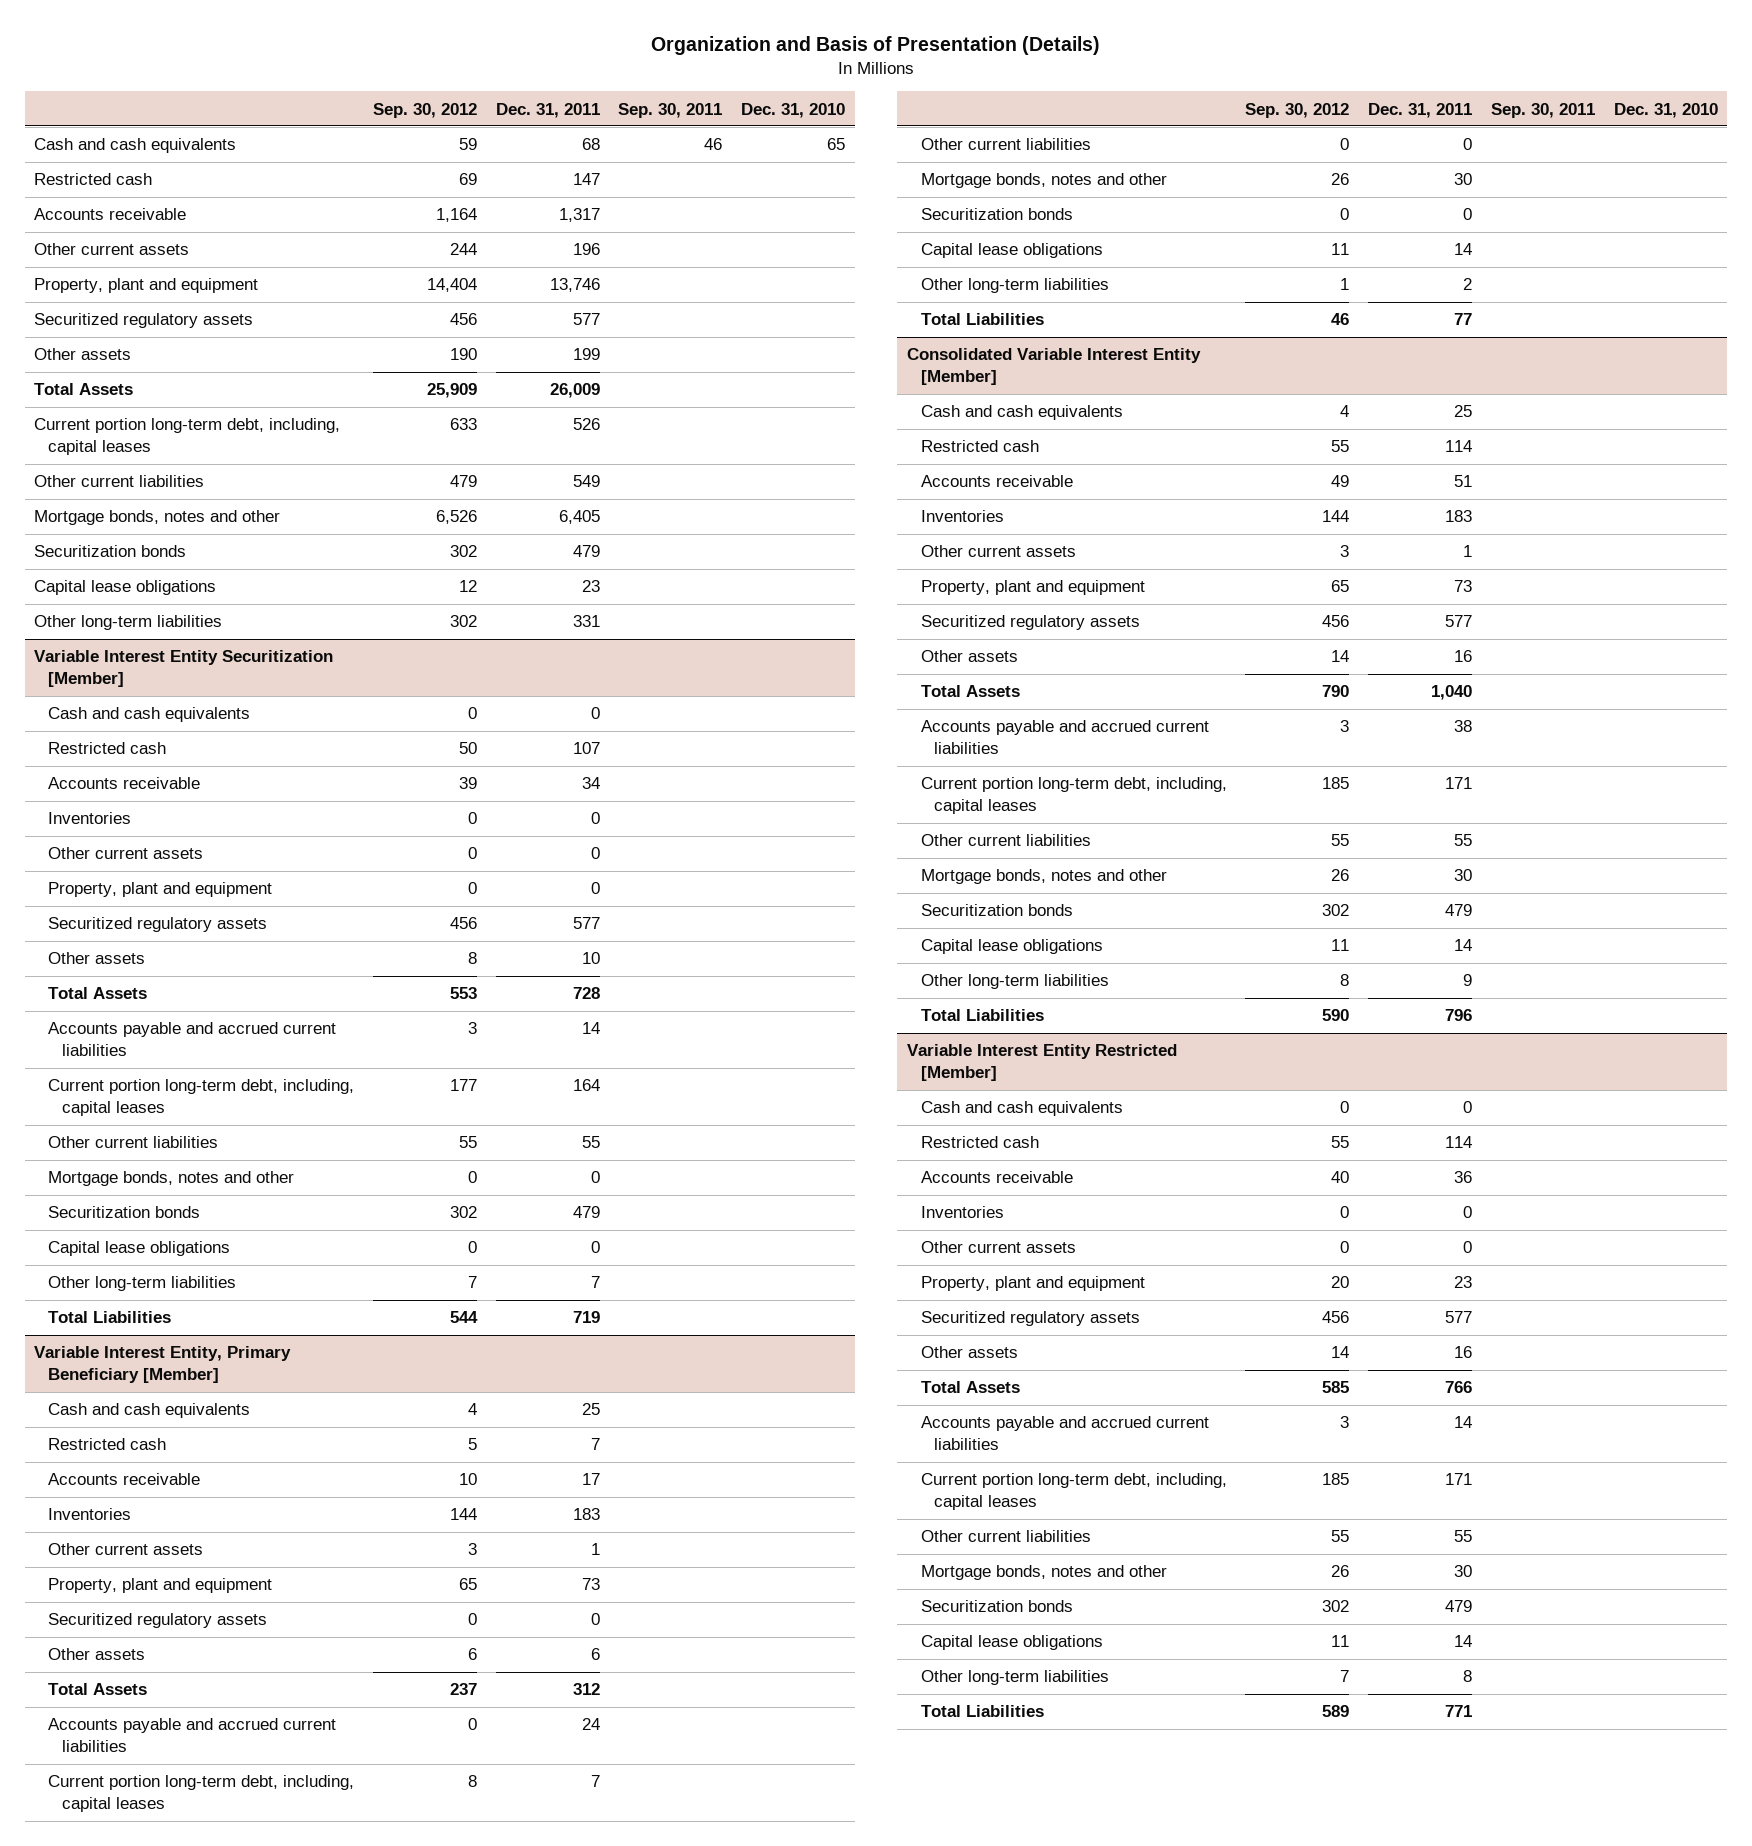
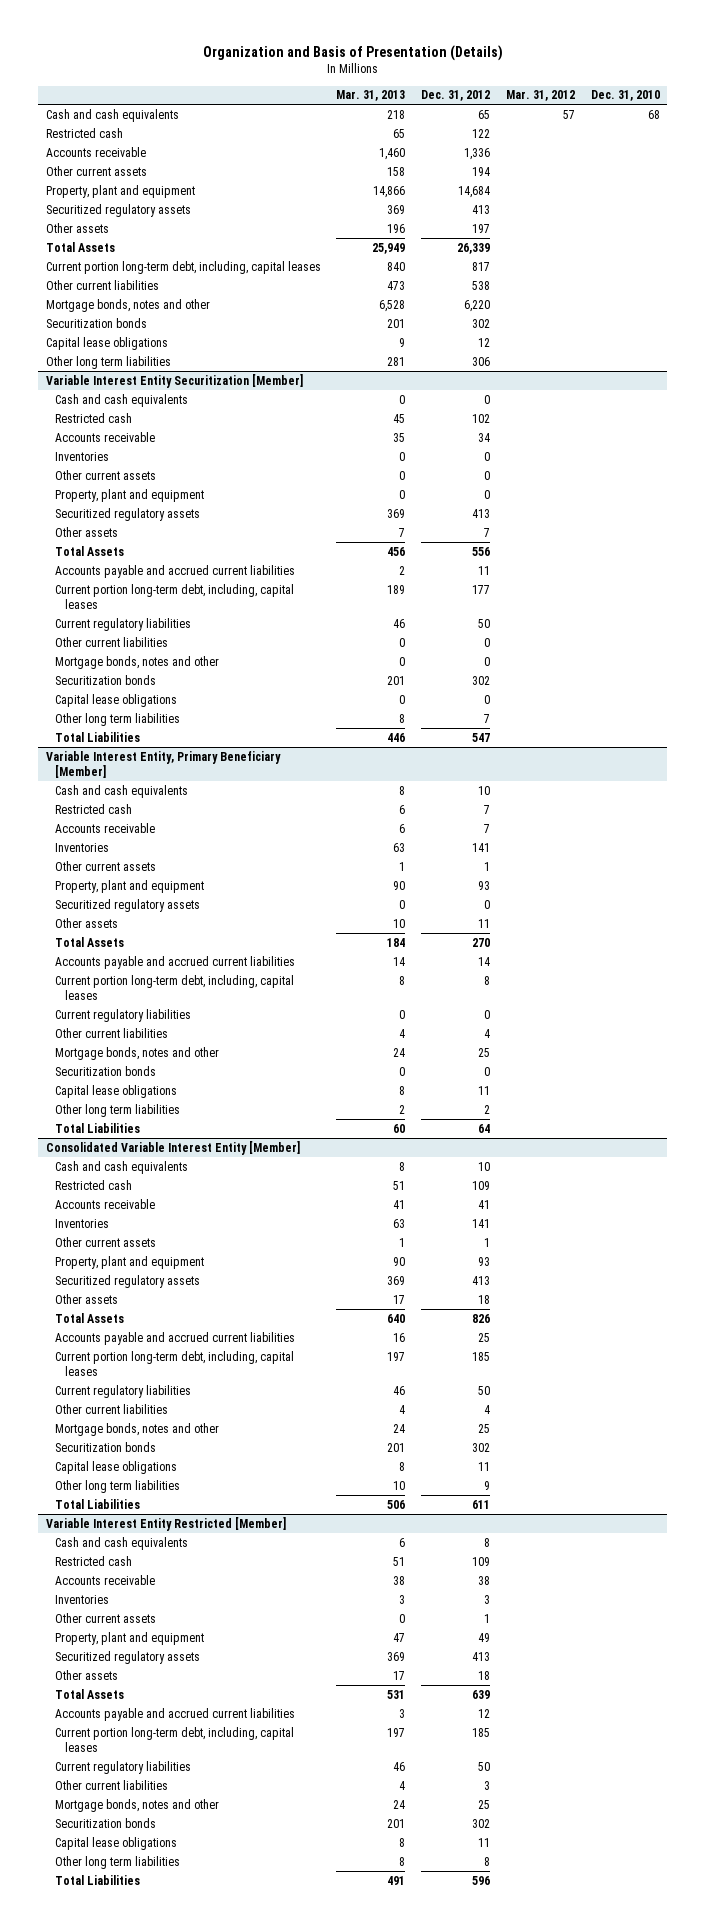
- | Sep. 30, 2012 | Dec. 31, 2011 | Sep. 30, 2011 | Dec. 31, 2010
+ | Mar. 31, 2013 | Dec. 31, 2012 | Mar. 31, 2012 | Dec. 31, 2010
- Cash and cash equivalents | 59 | 68 | 46 | 65
+ Cash and cash equivalents | 218 | 65 | 57 | 68
- Other long-term liabilities | 302 | 331 | |
+ Other long term liabilities | 281 | 306 | |
@ Variable Interest Entity Securitization [Member]
+ Current regulatory liabilities | 46 | 50 | |
- Other long-term liabilities | 7 | 7 | |
+ Other long term liabilities | 8 | 7 | |
@ Variable Interest Entity, Primary Beneficiary [Member]
+ Current regulatory liabilities | 0 | 0 | |
- Other long-term liabilities | 1 | 2 | |
+ Other long term liabilities | 2 | 2 | |
@ Consolidated Variable Interest Entity [Member]
+ Current regulatory liabilities | 46 | 50 | |
- Other long-term liabilities | 8 | 9 | |
+ Other long term liabilities | 10 | 9 | |
@ Variable Interest Entity Restricted [Member]
+ Current regulatory liabilities | 46 | 50 | |
- Other long-term liabilities | 7 | 8 | |
+ Other long term liabilities | 8 | 8 | |

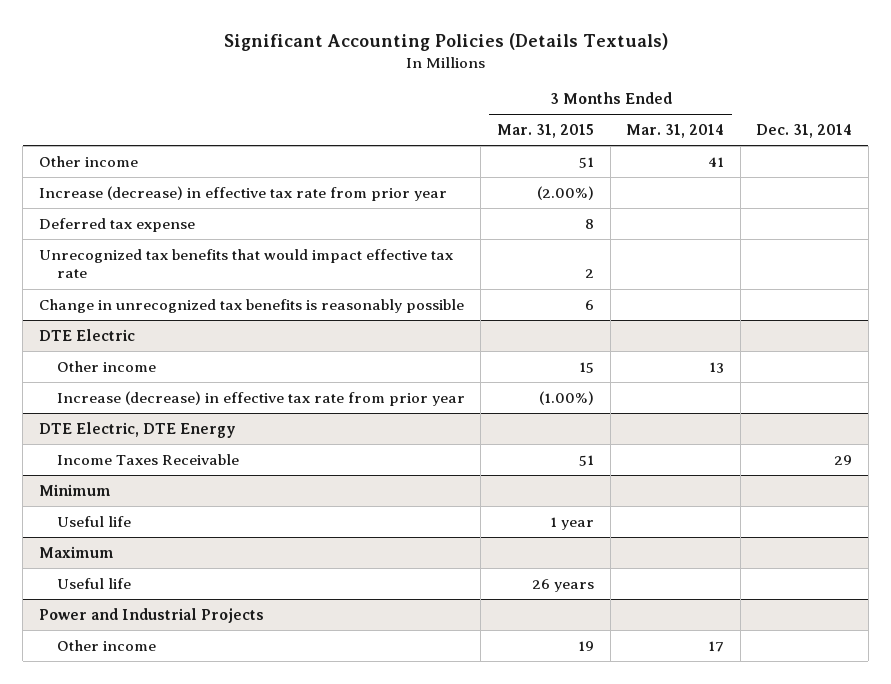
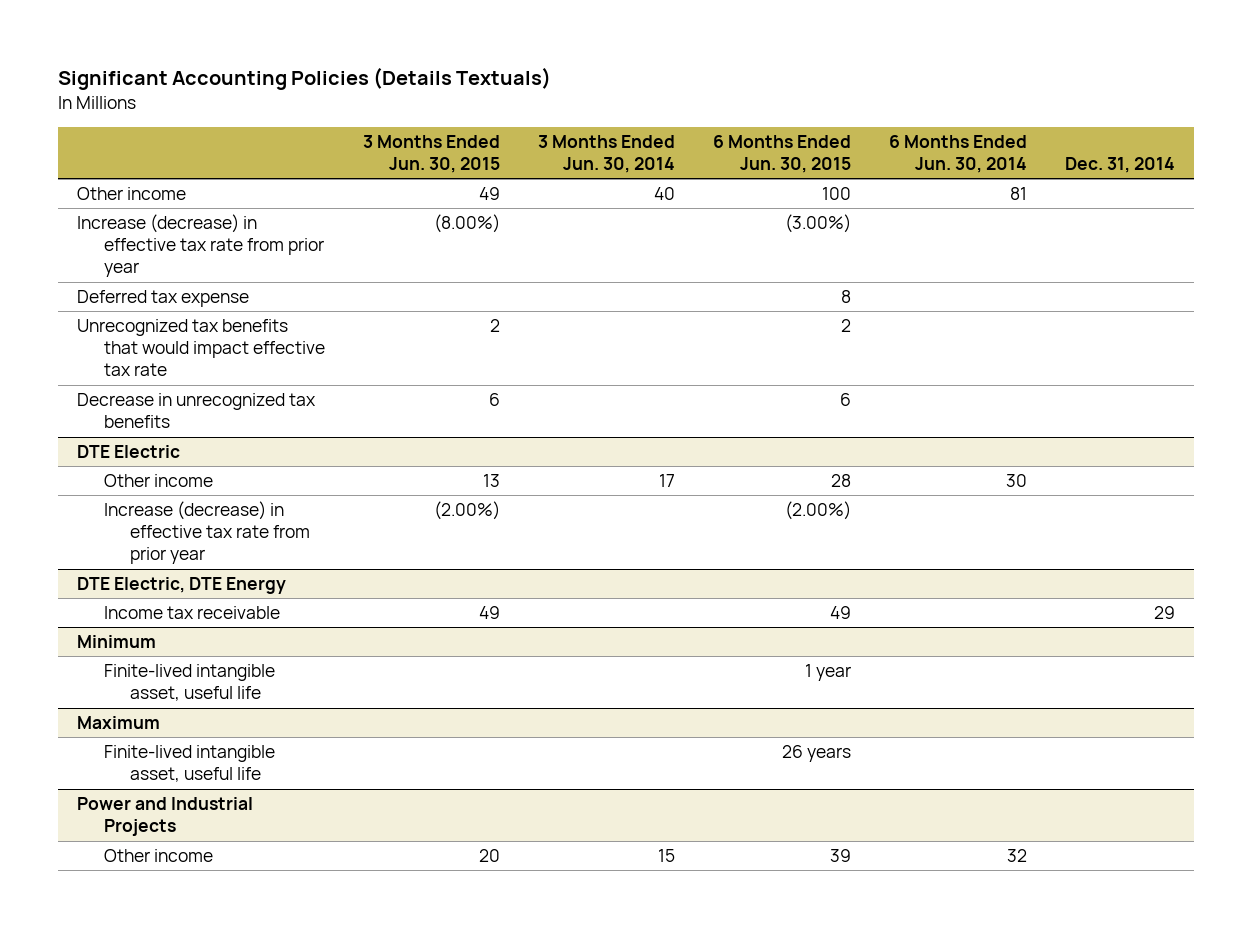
- | 3 Months Ended Mar. 31, 2015 | 3 Months Ended Mar. 31, 2014 | Dec. 31, 2014
+ | 3 Months Ended Jun. 30, 2015 | 3 Months Ended Jun. 30, 2014 | 6 Months Ended Jun. 30, 2015 | 6 Months Ended Jun. 30, 2014 | Dec. 31, 2014
- Change in unrecognized tax benefits is reasonably possible | 6 | |
+ Decrease in unrecognized tax benefits | 6 | | 6 | |
@ DTE Electric, DTE Energy
- Income Taxes Receivable | 51 | | 29
+ Income tax receivable | 49 | | 49 | | 29
@ Minimum
- Useful life | 1 year | |
+ Finite-lived intangible asset, useful life | | | 1 year | |
@ Maximum
- Useful life | 26 years | |
+ Finite-lived intangible asset, useful life | | | 26 years | |

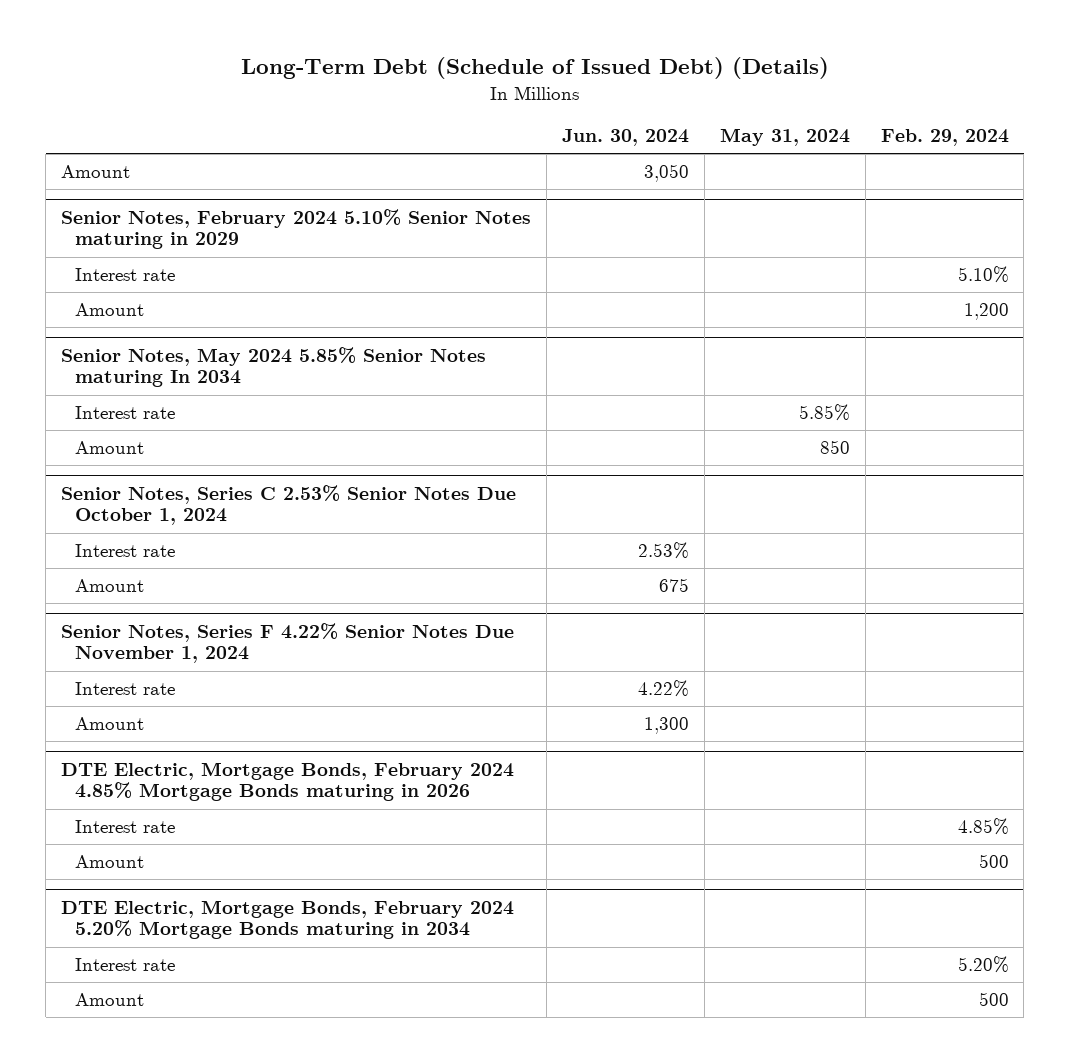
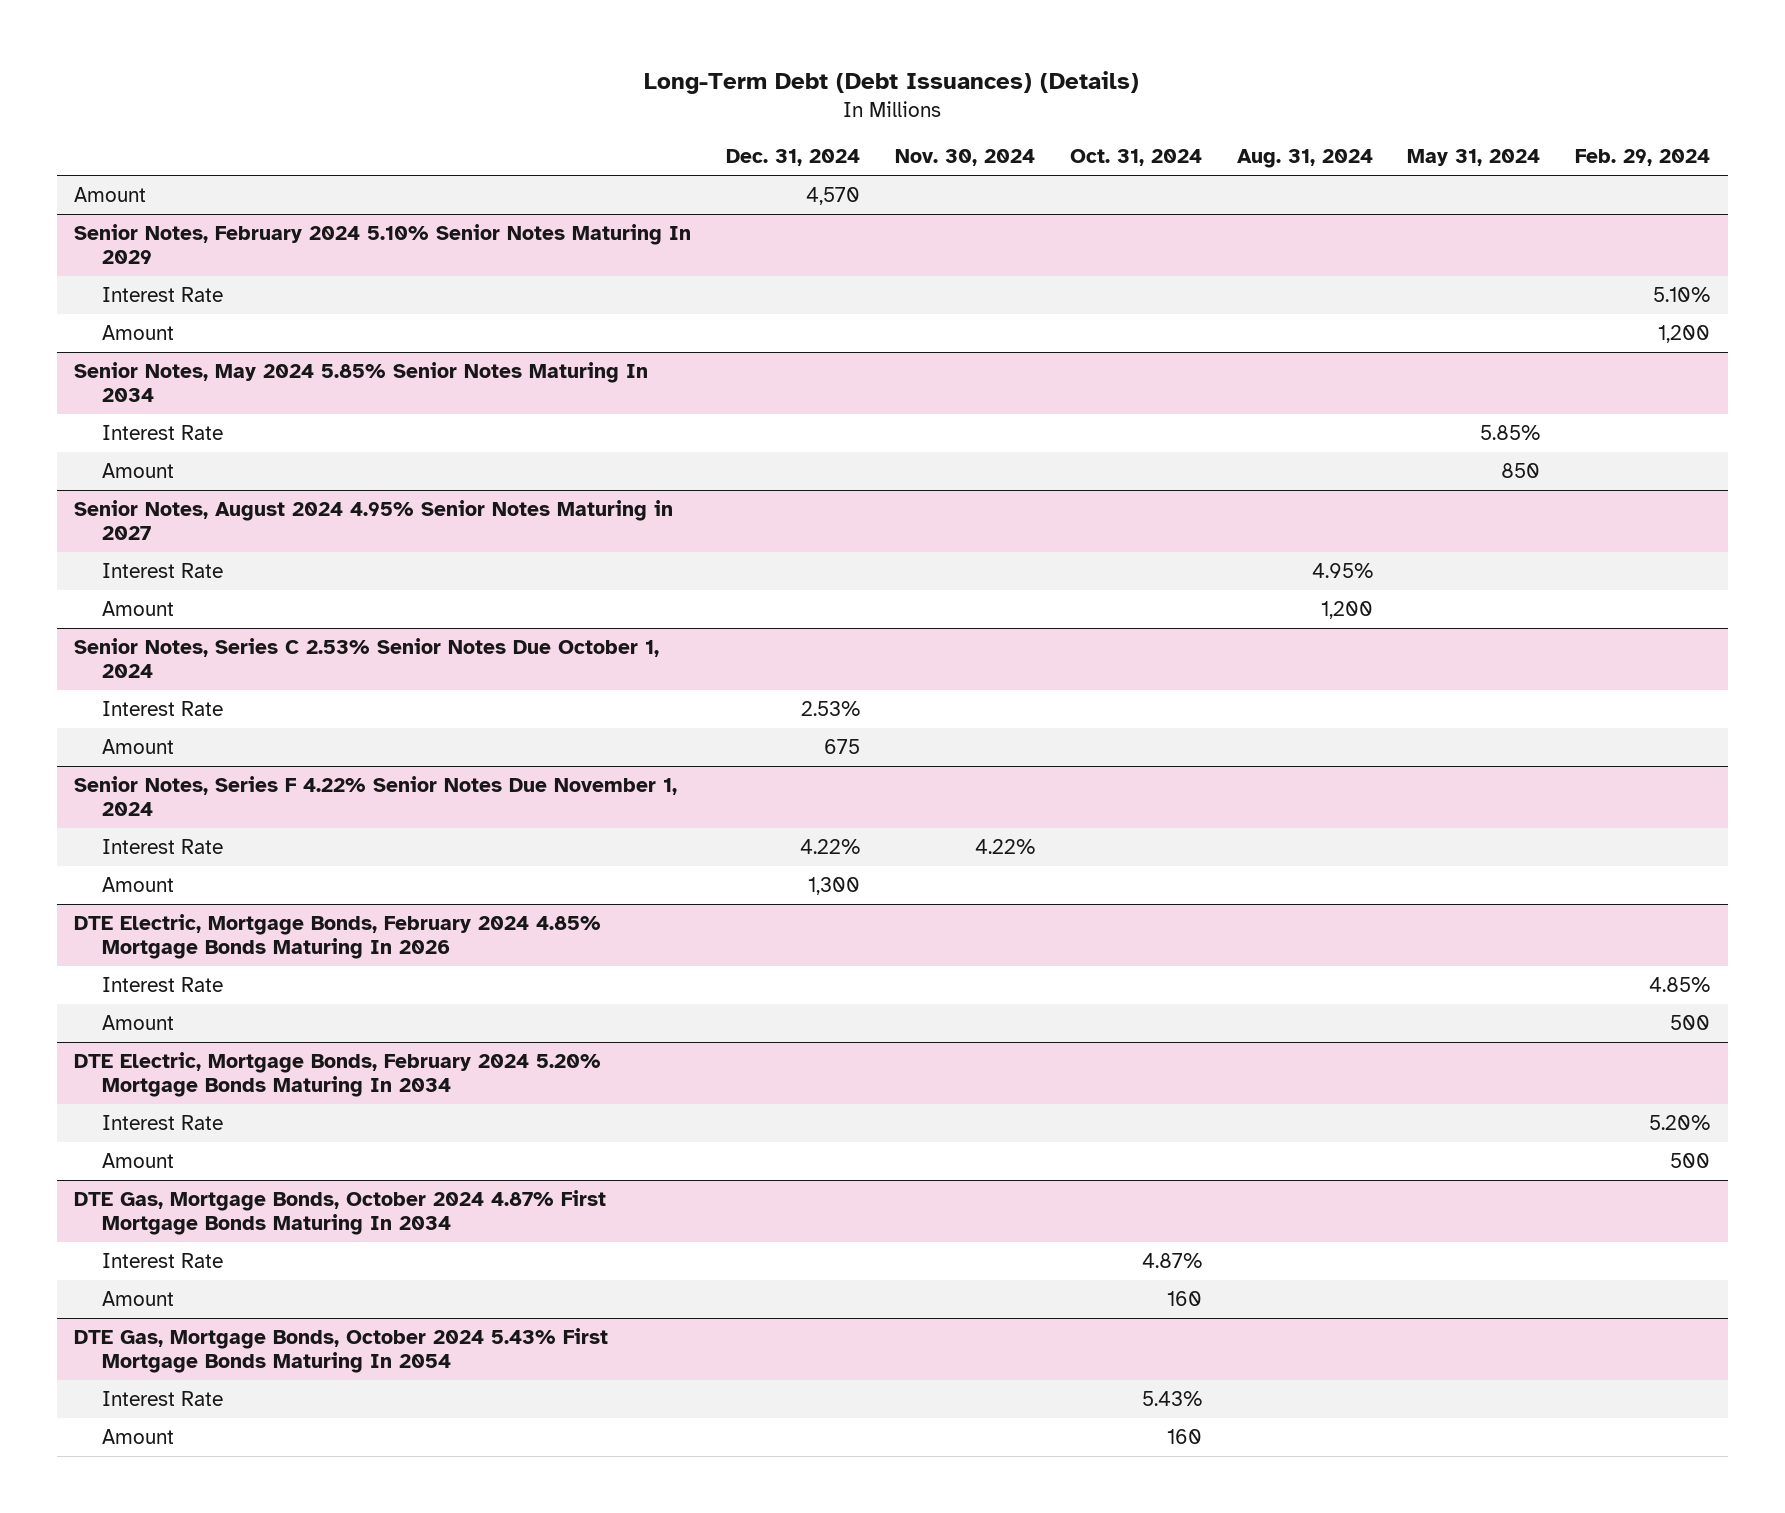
- Long-Term Debt (Schedule of Issued Debt) (Details)
+ Long-Term Debt (Debt Issuances) (Details)
- | Jun. 30, 2024 | May 31, 2024 | Feb. 29, 2024
+ | Dec. 31, 2024 | Nov. 30, 2024 | Oct. 31, 2024 | Aug. 31, 2024 | May 31, 2024 | Feb. 29, 2024
- Senior Notes, February 2024 5.10% Senior Notes maturing in 2029
- Interest rate | | | 5.10%
+ Senior Notes, February 2024 5.10% Senior Notes Maturing In 2029
+ Interest Rate | | | | | | 5.10%
- Senior Notes, May 2024 5.85% Senior Notes maturing In 2034
- Interest rate | | 5.85% |
+ Senior Notes, May 2024 5.85% Senior Notes Maturing In 2034
+ Interest Rate | | | | | 5.85% |
+ Senior Notes, August 2024 4.95% Senior Notes Maturing in 2027
+ Interest Rate | | | | 4.95% | |
+ Amount | | | | 1,200 | |
@ Senior Notes, Series C 2.53% Senior Notes Due October 1, 2024
- Interest rate | 2.53% | |
+ Interest Rate | 2.53% | | | | |
@ Senior Notes, Series F 4.22% Senior Notes Due November 1, 2024
- Interest rate | 4.22% | |
+ Interest Rate | 4.22% | 4.22% | | | |
- DTE Electric, Mortgage Bonds, February 2024 4.85% Mortgage Bonds maturing in 2026
- Interest rate | | | 4.85%
+ DTE Electric, Mortgage Bonds, February 2024 4.85% Mortgage Bonds Maturing In 2026
+ Interest Rate | | | | | | 4.85%
- DTE Electric, Mortgage Bonds, February 2024 5.20% Mortgage Bonds maturing in 2034
- Interest rate | | | 5.20%
+ DTE Electric, Mortgage Bonds, February 2024 5.20% Mortgage Bonds Maturing In 2034
+ Interest Rate | | | | | | 5.20%
+ DTE Gas, Mortgage Bonds, October 2024 4.87% First Mortgage Bonds Maturing In 2034
+ Interest Rate | | | 4.87% | | |
+ Amount | | | 160 | | |
+ DTE Gas, Mortgage Bonds, October 2024 5.43% First Mortgage Bonds Maturing In 2054
+ Interest Rate | | | 5.43% | | |
+ Amount | | | 160 | | |

